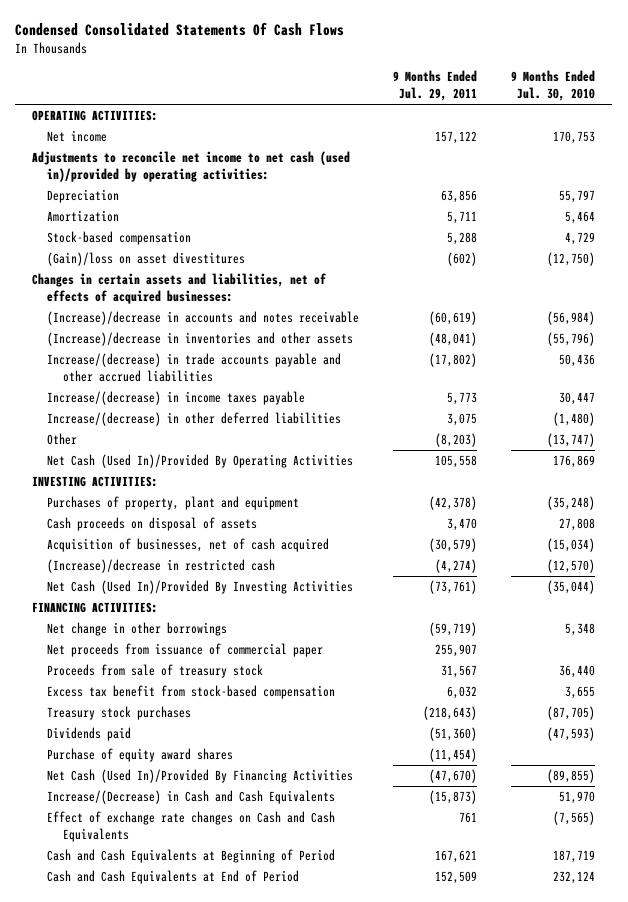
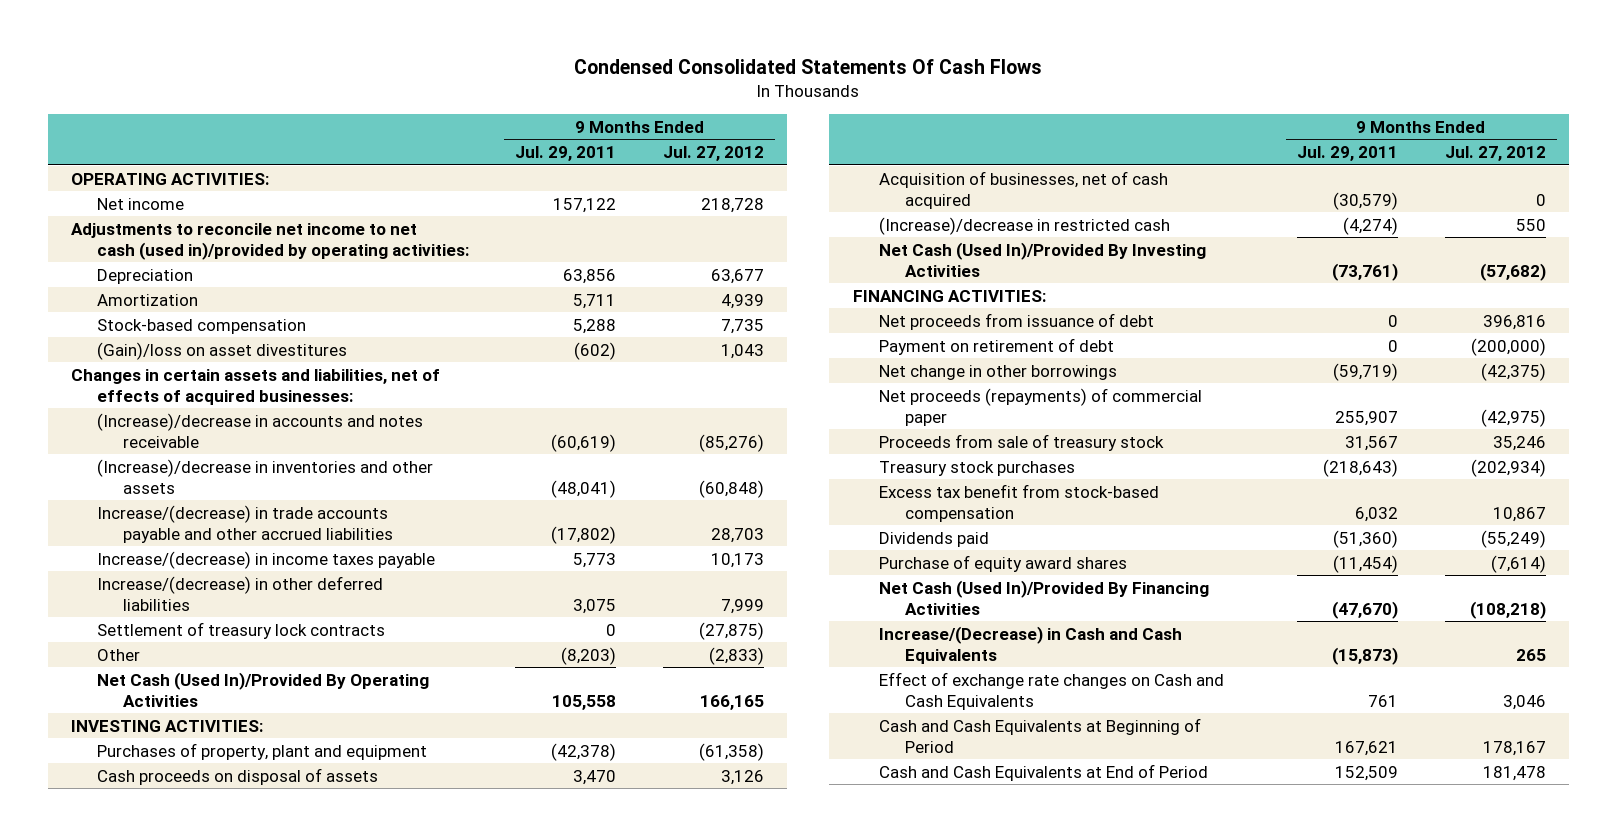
- | 9 Months Ended Jul. 29, 2011 | 9 Months Ended Jul. 30, 2010
+ | 9 Months Ended Jul. 29, 2011 | 9 Months Ended Jul. 27, 2012
+ Settlement of treasury lock contracts | 0 | (27,875)
+ Net proceeds from issuance of debt | 0 | 396,816
+ Payment on retirement of debt | 0 | (200,000)
- Net proceeds from issuance of commercial paper | 255,907 |
+ Net proceeds (repayments) of commercial paper | 255,907 | (42,975)
moved down: Excess tax benefit from stock-based compensation | 6,032 | 10,867

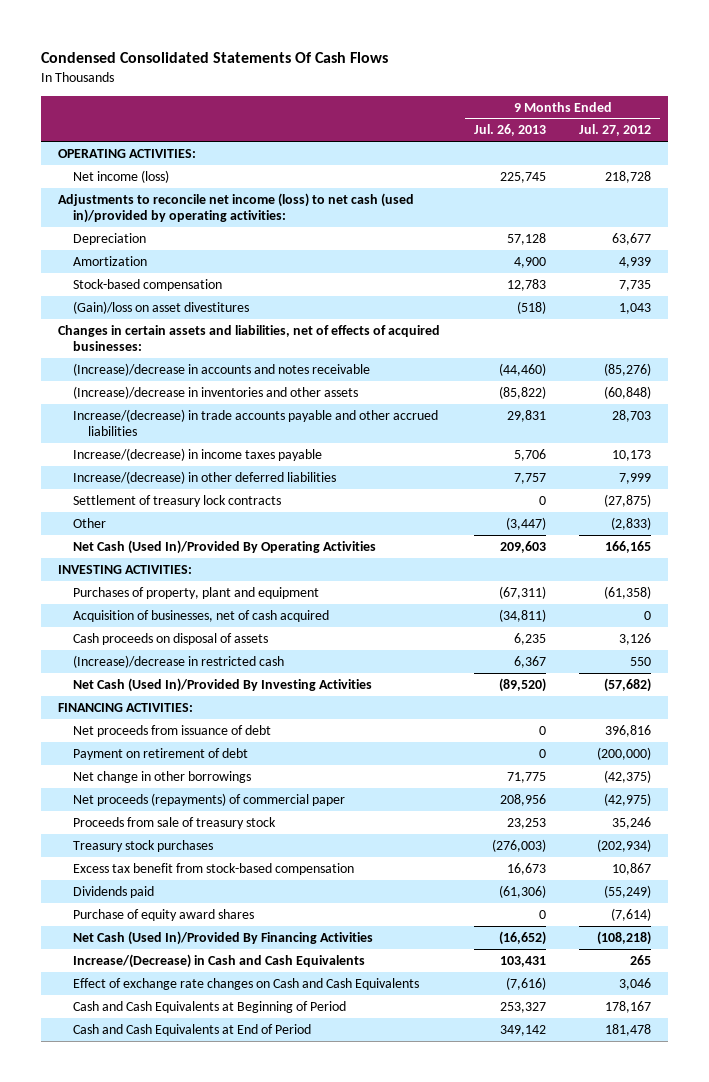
- | 9 Months Ended Jul. 29, 2011 | 9 Months Ended Jul. 27, 2012
+ | 9 Months Ended Jul. 26, 2013 | 9 Months Ended Jul. 27, 2012
- Net income | 157,122 | 218,728
- Adjustments to reconcile net income to net cash (used in)/provided by operating activities:
+ Net income (loss) | 225,745 | 218,728
+ Adjustments to reconcile net income (loss) to net cash (used in)/provided by operating activities:
moved down: Cash proceeds on disposal of assets | 6,235 | 3,126

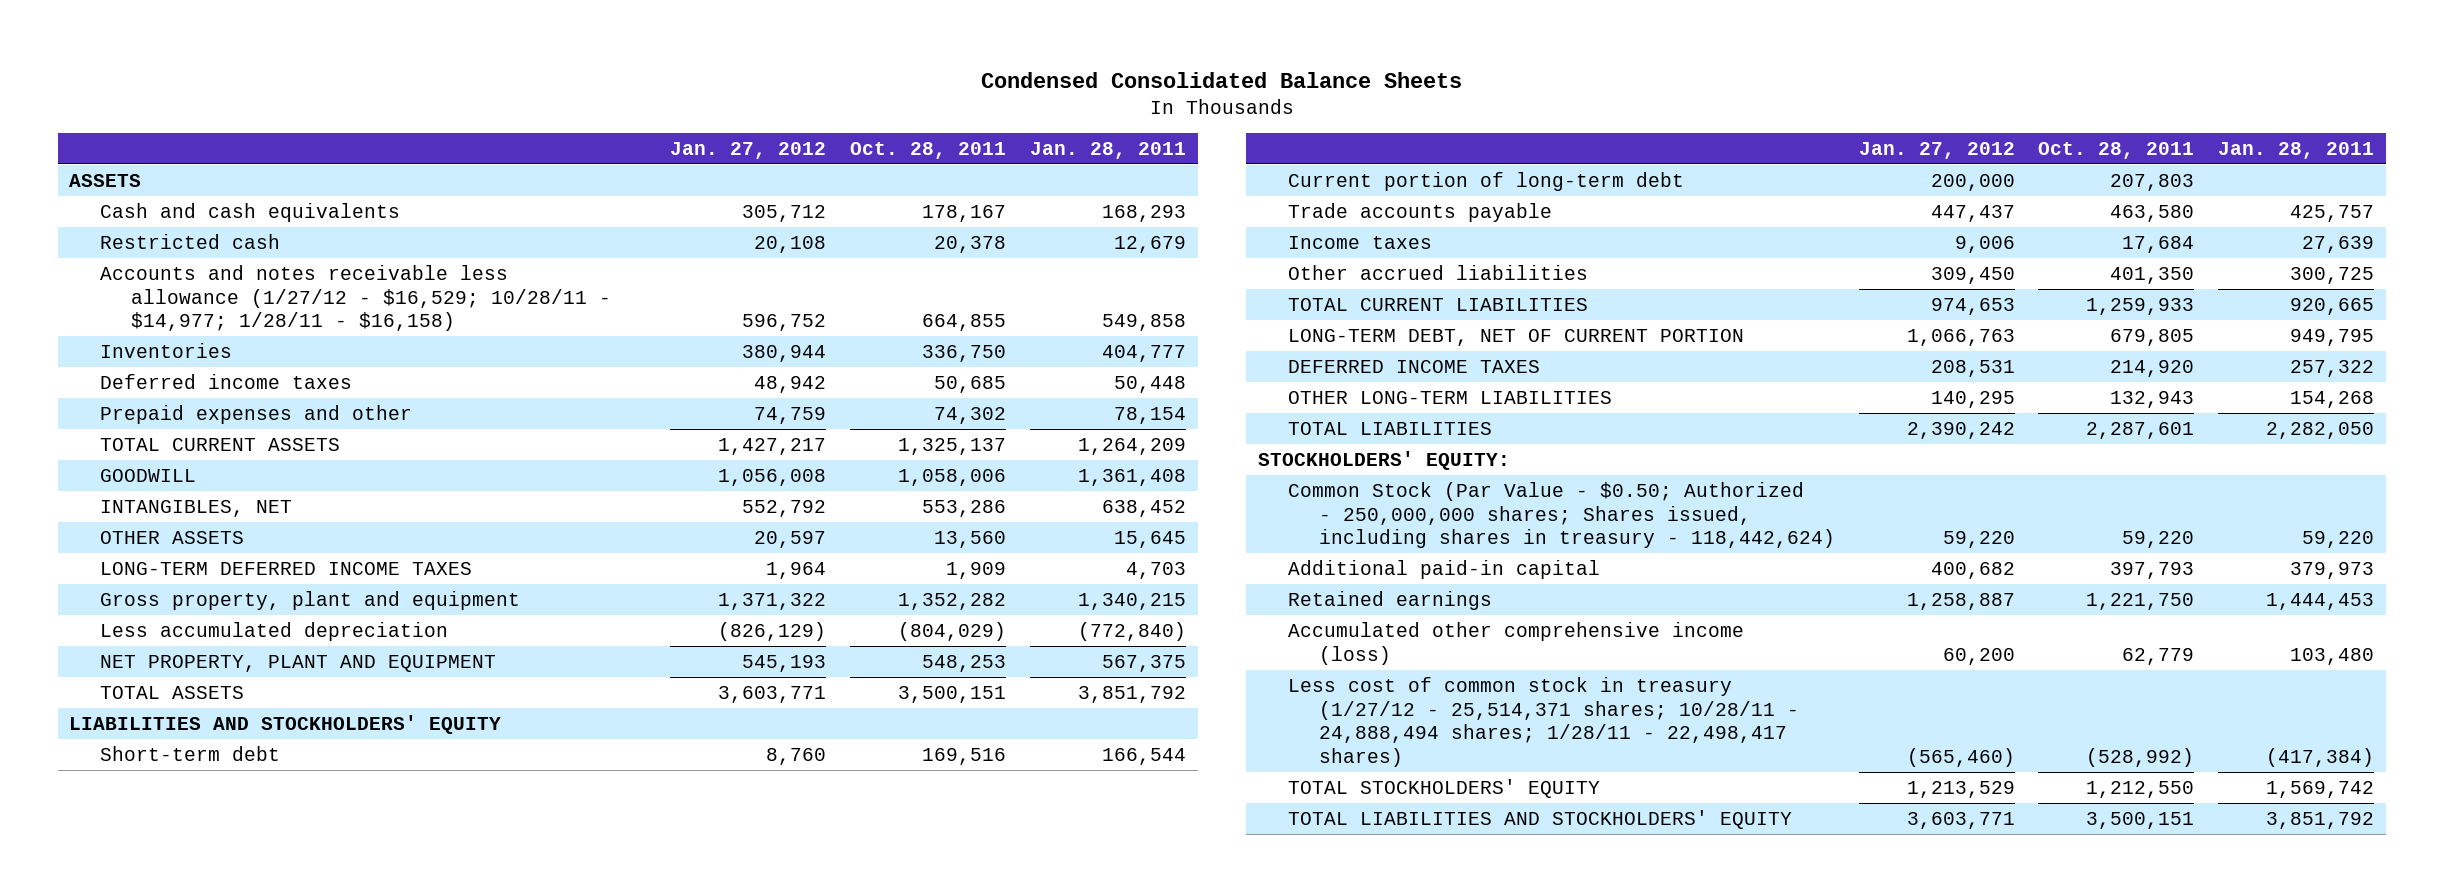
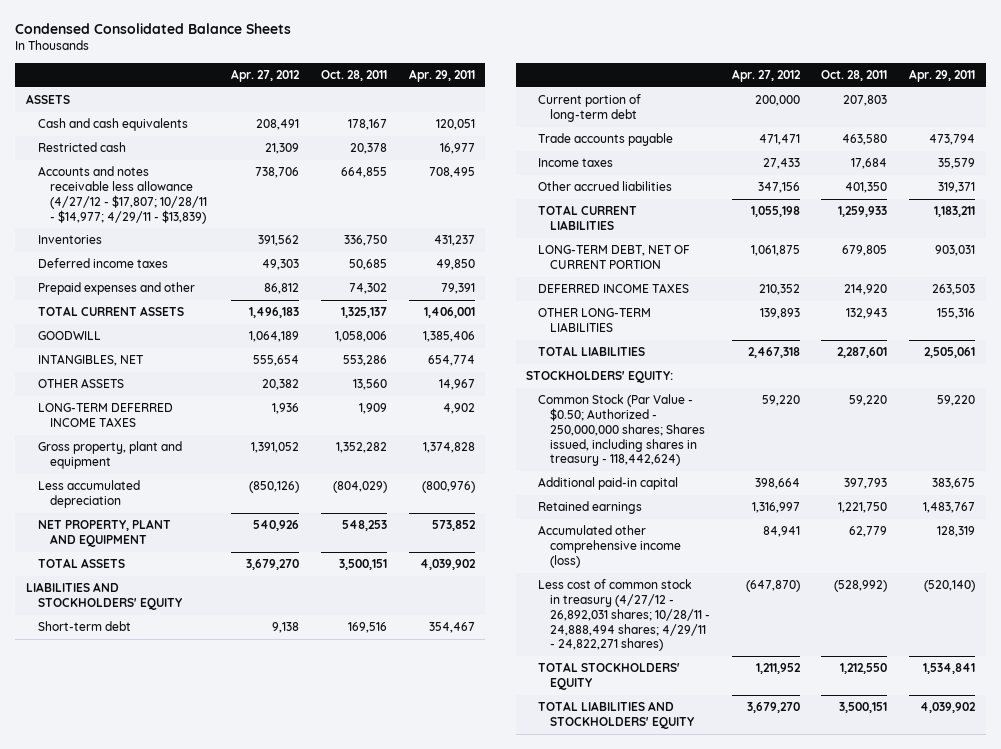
- | Jan. 27, 2012 | Oct. 28, 2011 | Jan. 28, 2011
+ | Apr. 27, 2012 | Oct. 28, 2011 | Apr. 29, 2011
- Accounts and notes receivable less allowance (1/27/12 - $16,529; 10/28/11 - $14,977; 1/28/11 - $16,158) | 596,752 | 664,855 | 549,858
+ Accounts and notes receivable less allowance (4/27/12 - $17,807; 10/28/11 - $14,977; 4/29/11 - $13,839) | 738,706 | 664,855 | 708,495
- Less cost of common stock in treasury (1/27/12 - 25,514,371 shares; 10/28/11 - 24,888,494 shares; 1/28/11 - 22,498,417 shares) | (565,460) | (528,992) | (417,384)
+ Less cost of common stock in treasury (4/27/12 - 26,892,031 shares; 10/28/11 - 24,888,494 shares; 4/29/11 - 24,822,271 shares) | (647,870) | (528,992) | (520,140)

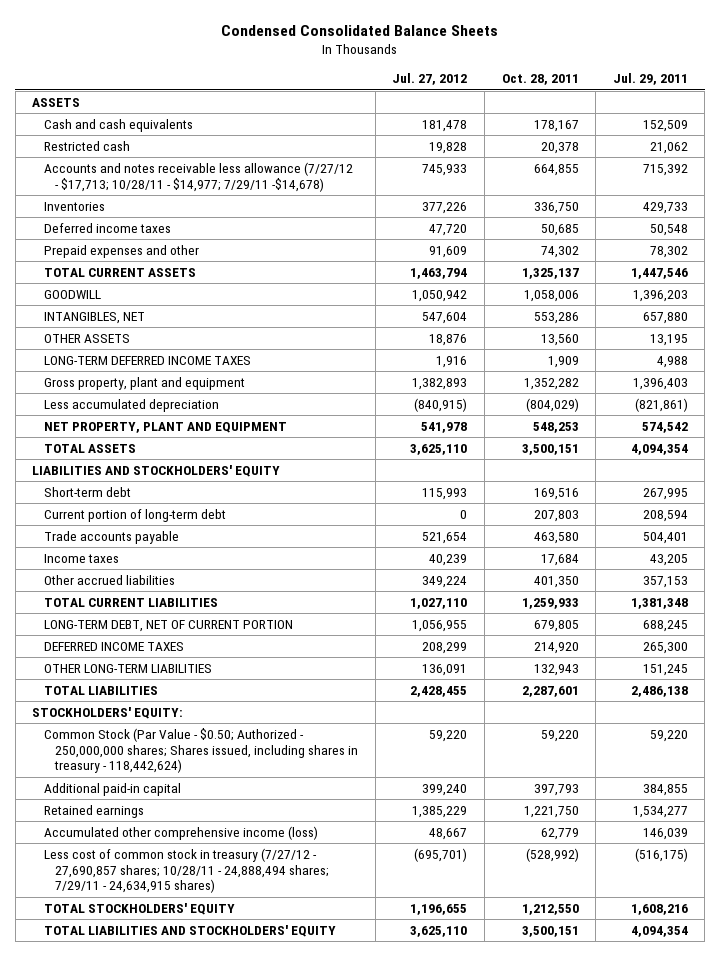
- | Apr. 27, 2012 | Oct. 28, 2011 | Apr. 29, 2011
+ | Jul. 27, 2012 | Oct. 28, 2011 | Jul. 29, 2011
- Accounts and notes receivable less allowance (4/27/12 - $17,807; 10/28/11 - $14,977; 4/29/11 - $13,839) | 738,706 | 664,855 | 708,495
+ Accounts and notes receivable less allowance (7/27/12 - $17,713; 10/28/11 - $14,977; 7/29/11 -$14,678) | 745,933 | 664,855 | 715,392
- Less cost of common stock in treasury (4/27/12 - 26,892,031 shares; 10/28/11 - 24,888,494 shares; 4/29/11 - 24,822,271 shares) | (647,870) | (528,992) | (520,140)
+ Less cost of common stock in treasury (7/27/12 - 27,690,857 shares; 10/28/11 - 24,888,494 shares; 7/29/11 - 24,634,915 shares) | (695,701) | (528,992) | (516,175)

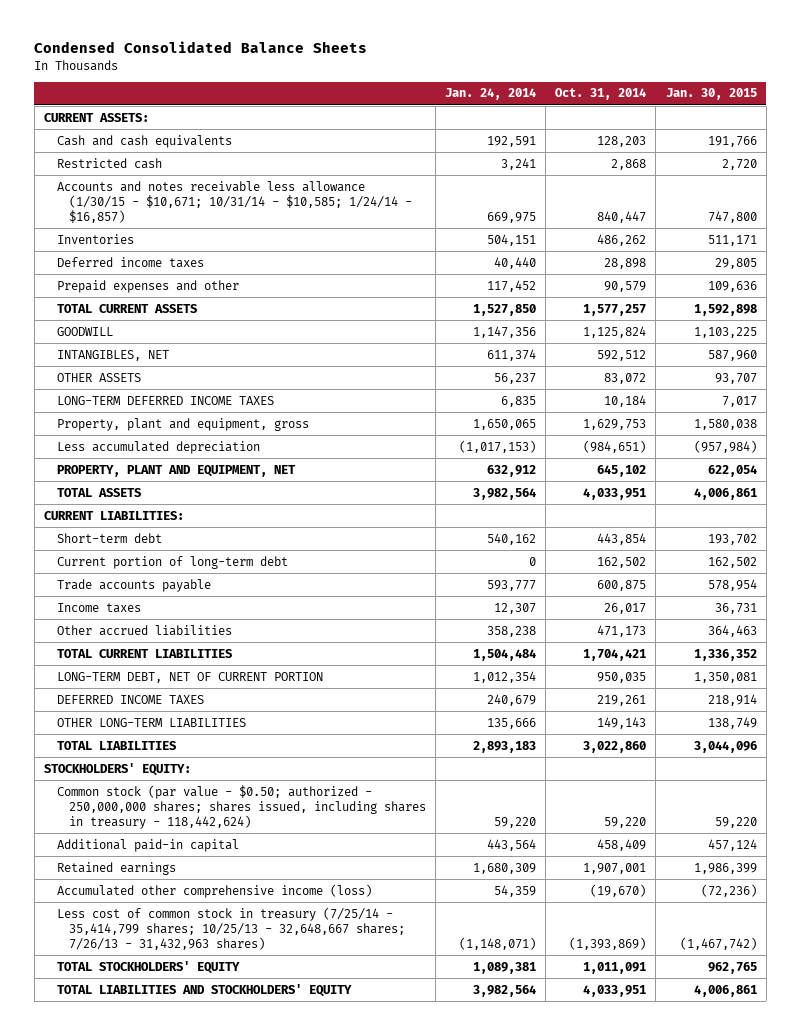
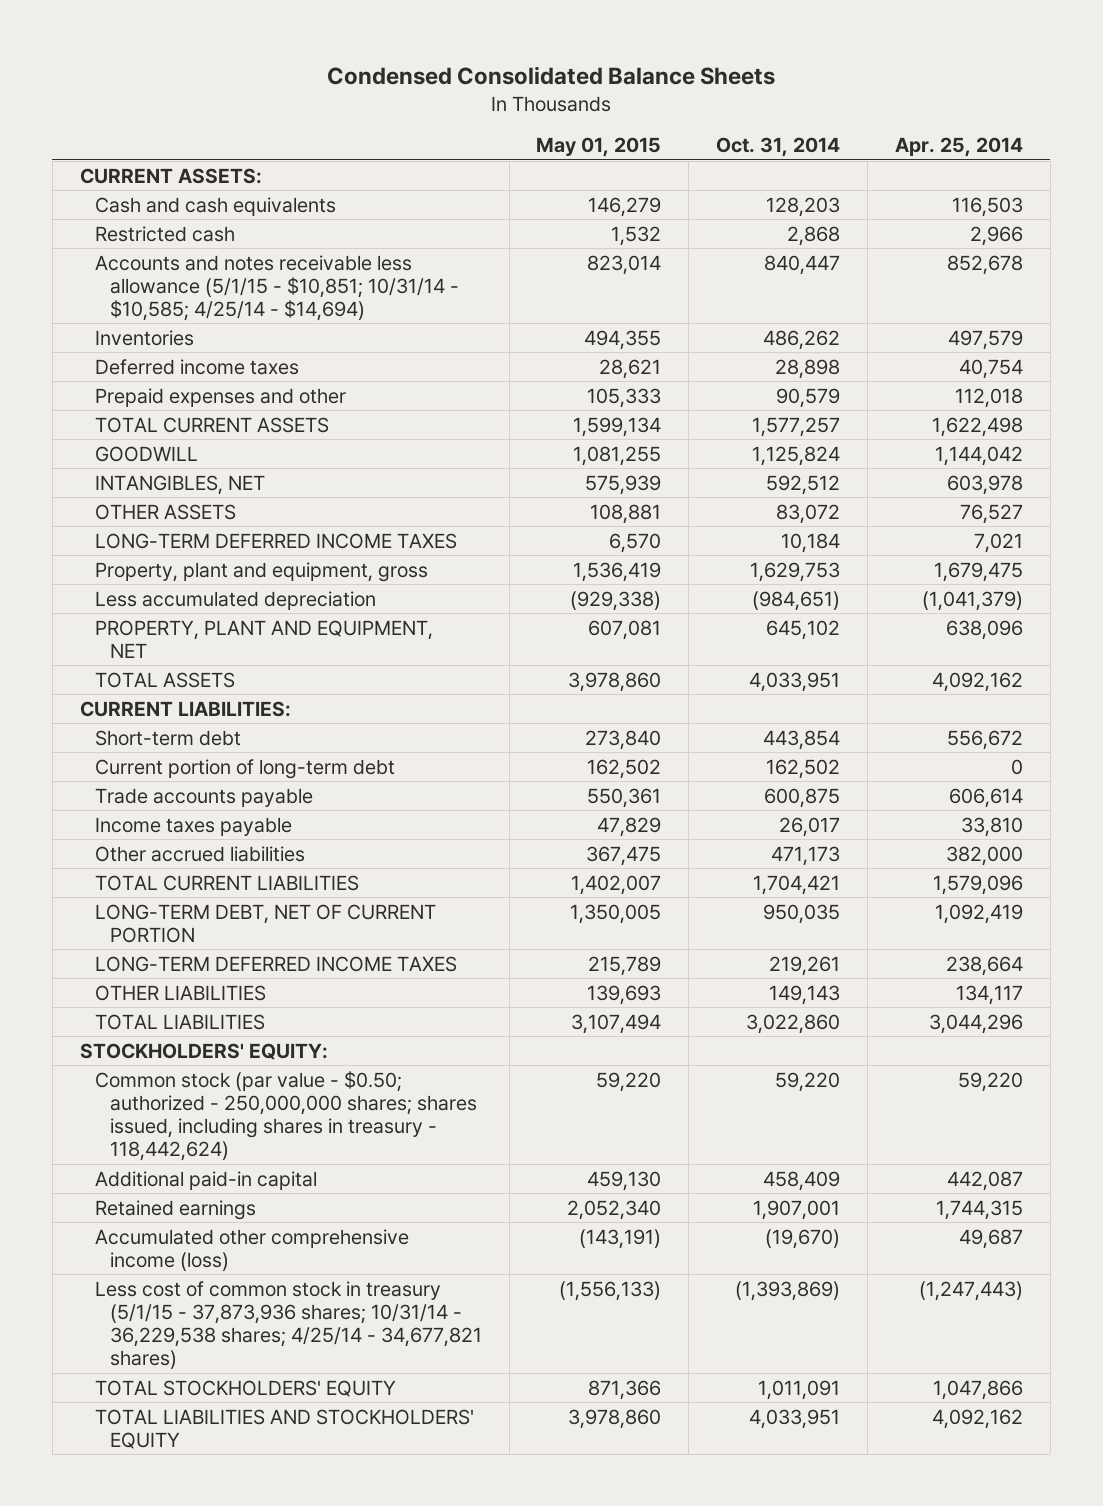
- | Jan. 24, 2014 | Oct. 31, 2014 | Jan. 30, 2015
+ | May 01, 2015 | Oct. 31, 2014 | Apr. 25, 2014
- Accounts and notes receivable less allowance (1/30/15 - $10,671; 10/31/14 - $10,585; 1/24/14 - $16,857) | 669,975 | 840,447 | 747,800
+ Accounts and notes receivable less allowance (5/1/15 - $10,851; 10/31/14 - $10,585; 4/25/14 - $14,694) | 823,014 | 840,447 | 852,678
- Income taxes | 12,307 | 26,017 | 36,731
+ Income taxes payable | 47,829 | 26,017 | 33,810
- DEFERRED INCOME TAXES | 240,679 | 219,261 | 218,914
- OTHER LONG-TERM LIABILITIES | 135,666 | 149,143 | 138,749
+ LONG-TERM DEFERRED INCOME TAXES | 215,789 | 219,261 | 238,664
+ OTHER LIABILITIES | 139,693 | 149,143 | 134,117
- Less cost of common stock in treasury (7/25/14 - 35,414,799 shares; 10/25/13 - 32,648,667 shares; 7/26/13 - 31,432,963 shares) | (1,148,071) | (1,393,869) | (1,467,742)
+ Less cost of common stock in treasury (5/1/15 - 37,873,936 shares; 10/31/14 - 36,229,538 shares; 4/25/14 - 34,677,821 shares) | (1,556,133) | (1,393,869) | (1,247,443)

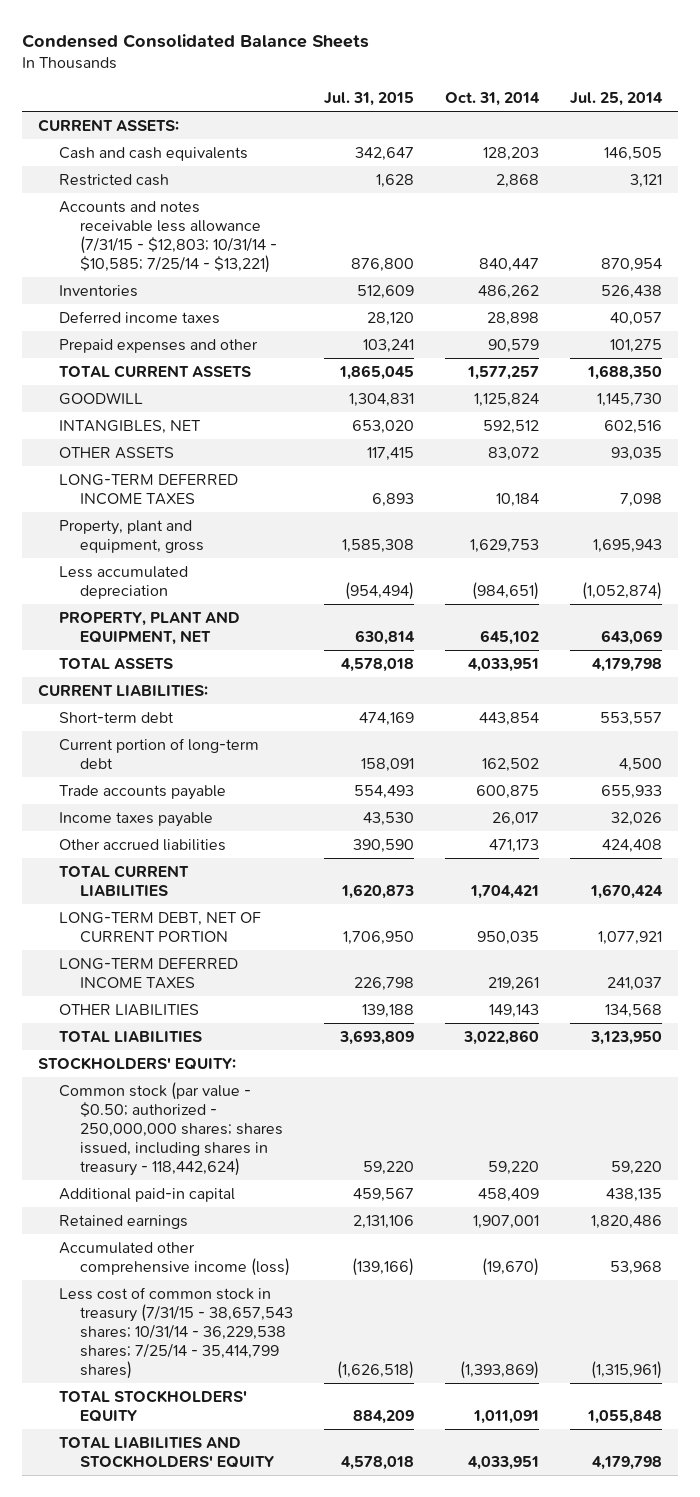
- | May 01, 2015 | Oct. 31, 2014 | Apr. 25, 2014
+ | Jul. 31, 2015 | Oct. 31, 2014 | Jul. 25, 2014
- Accounts and notes receivable less allowance (5/1/15 - $10,851; 10/31/14 - $10,585; 4/25/14 - $14,694) | 823,014 | 840,447 | 852,678
+ Accounts and notes receivable less allowance (7/31/15 - $12,803; 10/31/14 - $10,585; 7/25/14 - $13,221) | 876,800 | 840,447 | 870,954
- Less cost of common stock in treasury (5/1/15 - 37,873,936 shares; 10/31/14 - 36,229,538 shares; 4/25/14 - 34,677,821 shares) | (1,556,133) | (1,393,869) | (1,247,443)
+ Less cost of common stock in treasury (7/31/15 - 38,657,543 shares; 10/31/14 - 36,229,538 shares; 7/25/14 - 35,414,799 shares) | (1,626,518) | (1,393,869) | (1,315,961)

